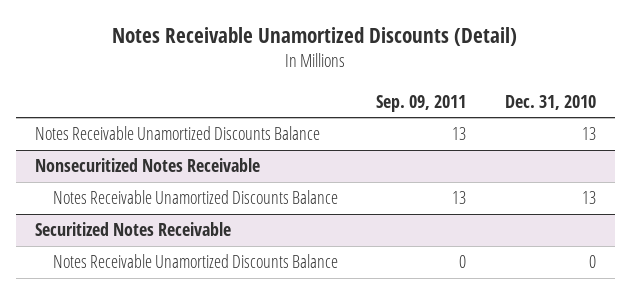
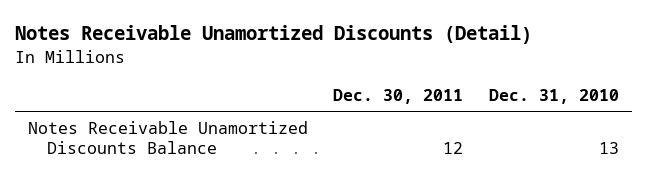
- | Sep. 09, 2011 | Dec. 31, 2010
+ | Dec. 30, 2011 | Dec. 31, 2010
- Nonsecuritized Notes Receivable
- Notes Receivable Unamortized Discounts Balance | 13 | 13
- Securitized Notes Receivable
- Notes Receivable Unamortized Discounts Balance | 0 | 0

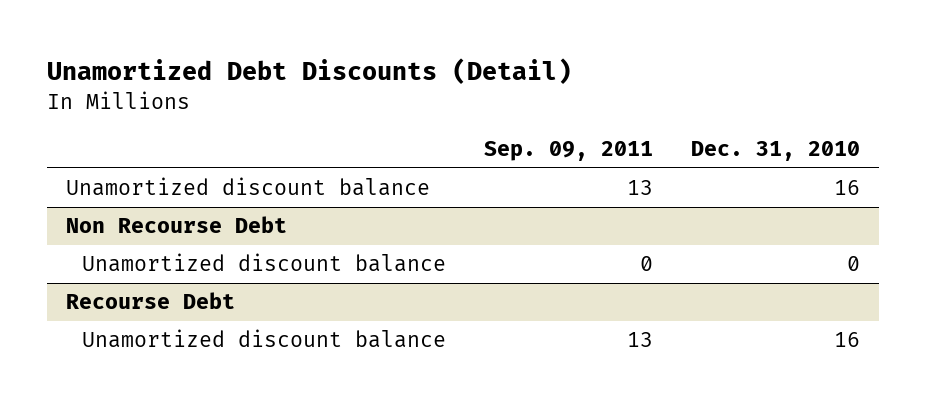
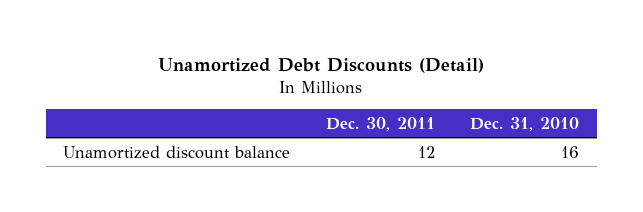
- | Sep. 09, 2011 | Dec. 31, 2010
+ | Dec. 30, 2011 | Dec. 31, 2010
- Non Recourse Debt
- Unamortized discount balance | 0 | 0
- Recourse Debt
- Unamortized discount balance | 13 | 16

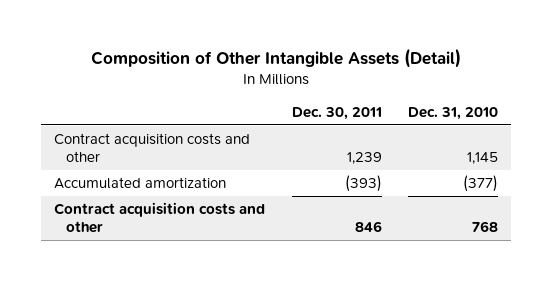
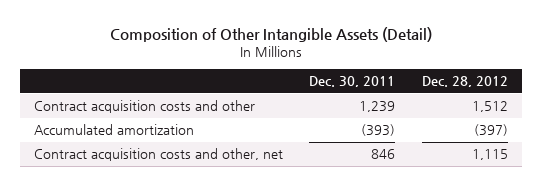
- | Dec. 30, 2011 | Dec. 31, 2010
+ | Dec. 30, 2011 | Dec. 28, 2012
- Contract acquisition costs and other | 846 | 768
+ Contract acquisition costs and other, net | 846 | 1,115

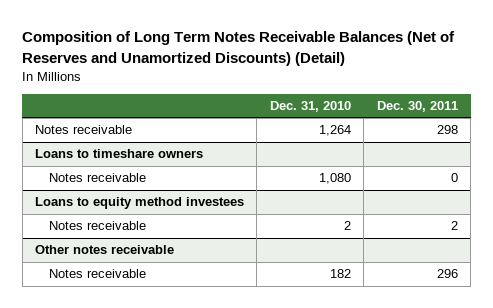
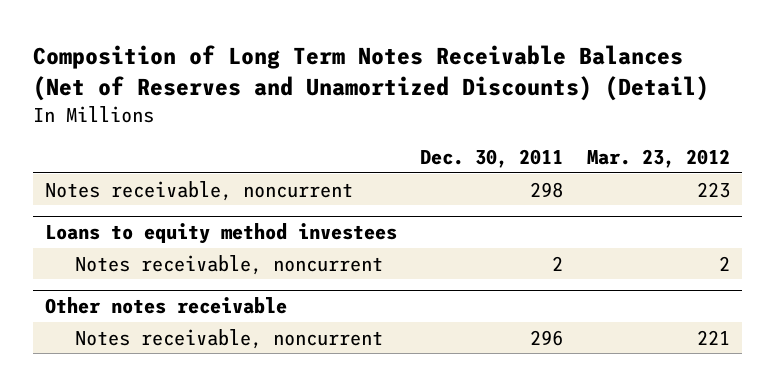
- | Dec. 31, 2010 | Dec. 30, 2011
+ | Dec. 30, 2011 | Mar. 23, 2012
- Notes receivable | 1,264 | 298
- Loans to timeshare owners
- Notes receivable | 1,080 | 0
+ Notes receivable, noncurrent | 298 | 223
@ Loans to equity method investees
- Notes receivable | 2 | 2
+ Notes receivable, noncurrent | 2 | 2
@ Other notes receivable
- Notes receivable | 182 | 296
+ Notes receivable, noncurrent | 296 | 221

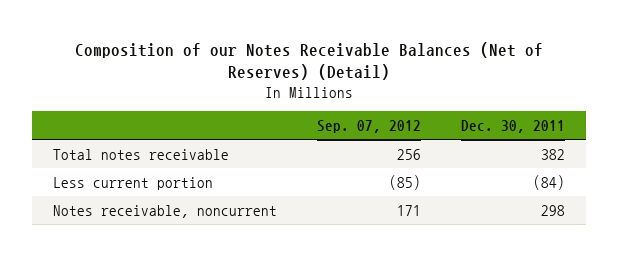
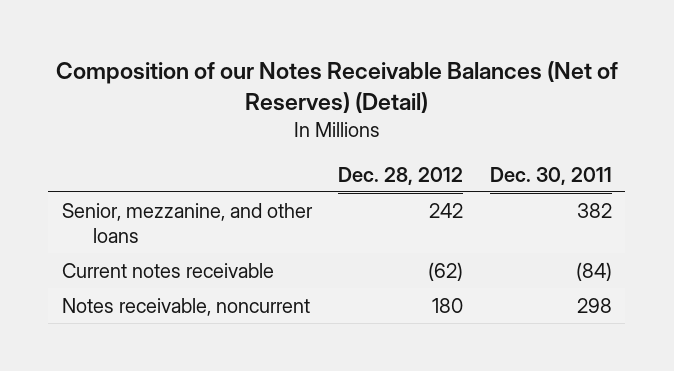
- | Sep. 07, 2012 | Dec. 30, 2011
+ | Dec. 28, 2012 | Dec. 30, 2011
- Total notes receivable | 256 | 382
- Less current portion | (85) | (84)
+ Senior, mezzanine, and other loans | 242 | 382
+ Current notes receivable | (62) | (84)

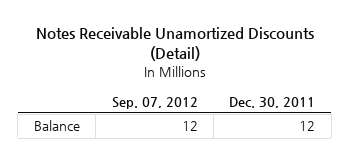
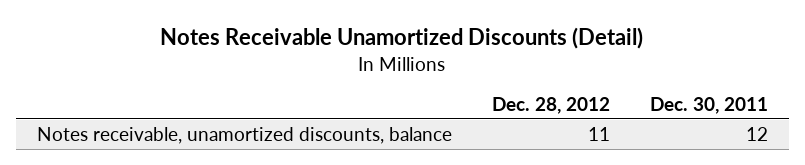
- | Sep. 07, 2012 | Dec. 30, 2011
+ | Dec. 28, 2012 | Dec. 30, 2011
- Balance | 12 | 12
+ Notes receivable, unamortized discounts, balance | 11 | 12

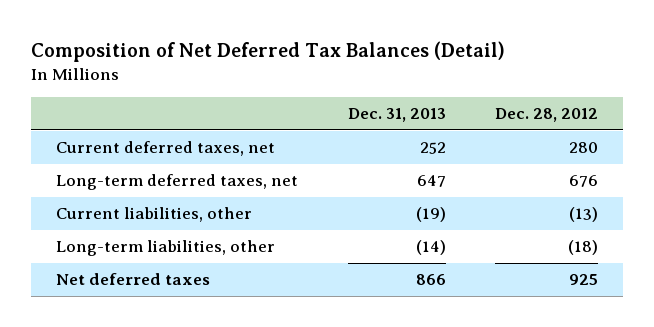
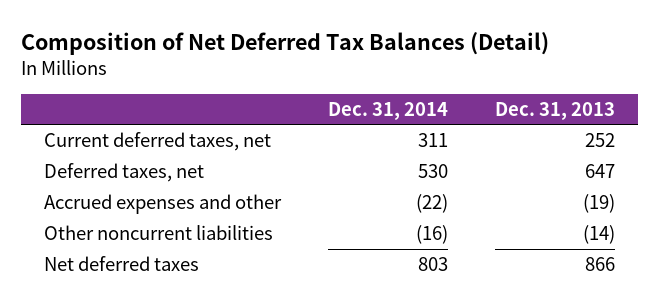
- | Dec. 31, 2013 | Dec. 28, 2012
+ | Dec. 31, 2014 | Dec. 31, 2013
- Long-term deferred taxes, net | 647 | 676
- Current liabilities, other | (19) | (13)
- Long-term liabilities, other | (14) | (18)
+ Deferred taxes, net | 530 | 647
+ Accrued expenses and other | (22) | (19)
+ Other noncurrent liabilities | (16) | (14)

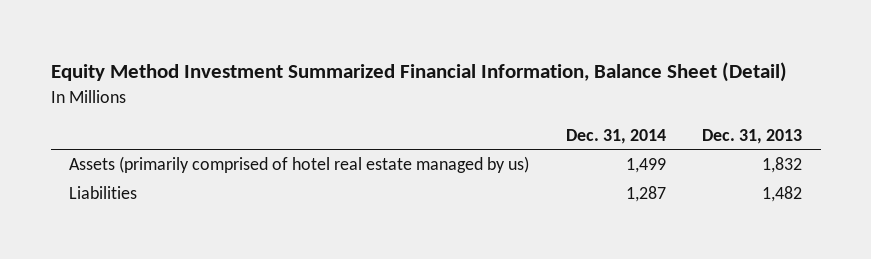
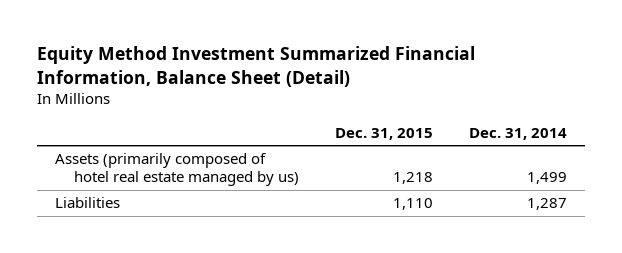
- | Dec. 31, 2014 | Dec. 31, 2013
+ | Dec. 31, 2015 | Dec. 31, 2014
- Assets (primarily comprised of hotel real estate managed by us) | 1,499 | 1,832
+ Assets (primarily composed of hotel real estate managed by us) | 1,218 | 1,499

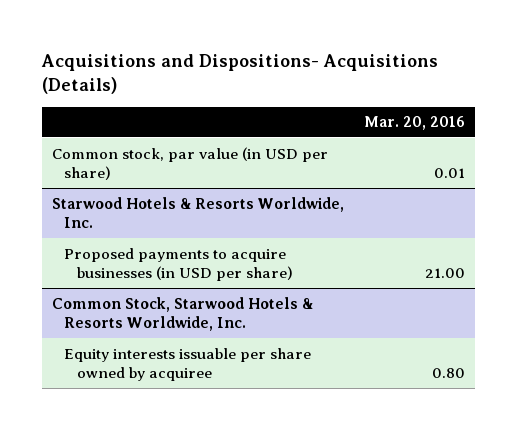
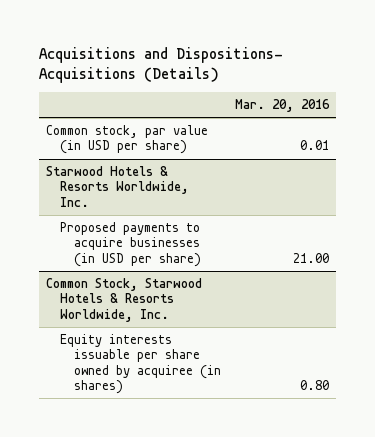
@ Common Stock, Starwood Hotels & Resorts Worldwide, Inc.
- Equity interests issuable per share owned by acquiree | 0.80
+ Equity interests issuable per share owned by acquiree (in shares) | 0.80

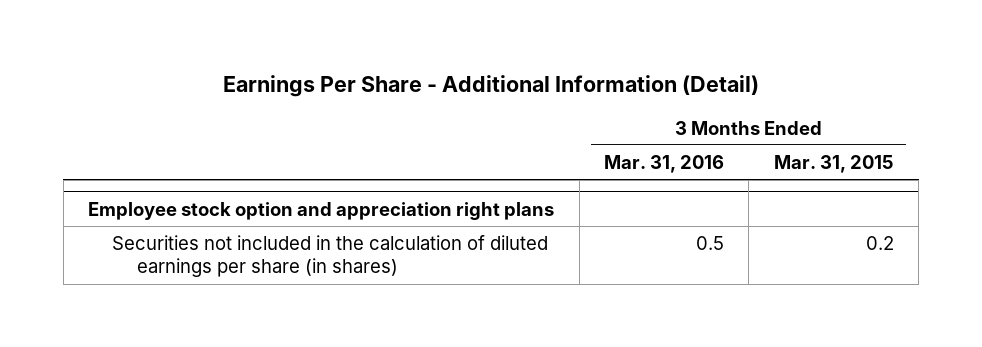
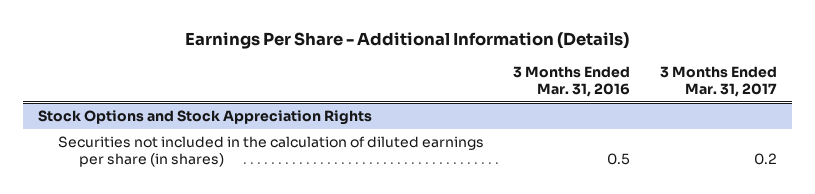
- Earnings Per Share - Additional Information (Detail)
+ Earnings Per Share - Additional Information (Details)
- | 3 Months Ended Mar. 31, 2016 | 3 Months Ended Mar. 31, 2015
+ | 3 Months Ended Mar. 31, 2016 | 3 Months Ended Mar. 31, 2017
- Employee stock option and appreciation right plans
+ Stock Options and Stock Appreciation Rights

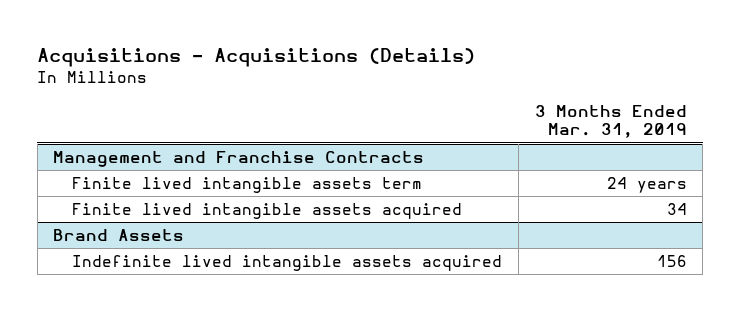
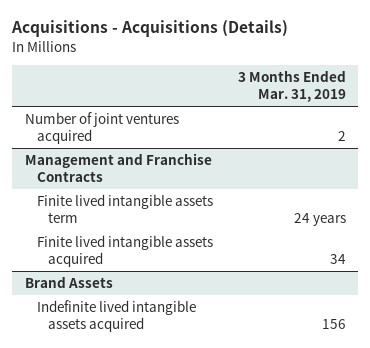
+ Number of joint ventures acquired | 2

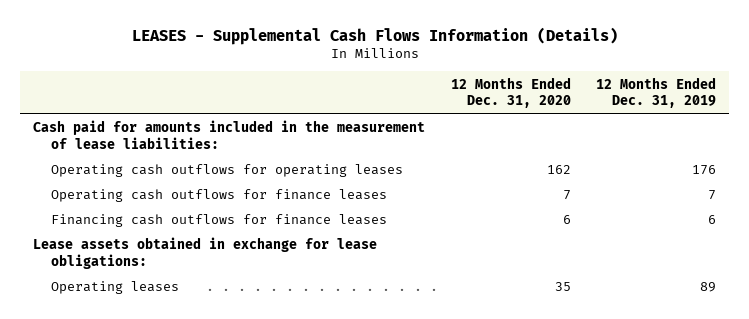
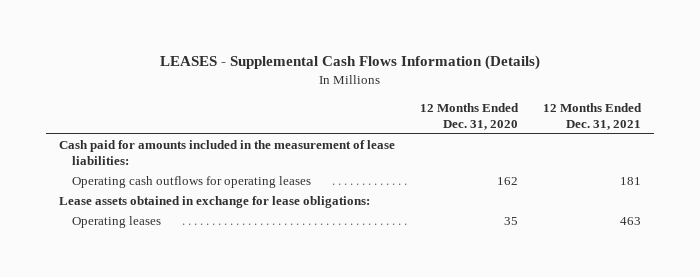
- | 12 Months Ended Dec. 31, 2020 | 12 Months Ended Dec. 31, 2019
+ | 12 Months Ended Dec. 31, 2020 | 12 Months Ended Dec. 31, 2021
- Operating cash outflows for finance leases | 7 | 7
- Financing cash outflows for finance leases | 6 | 6

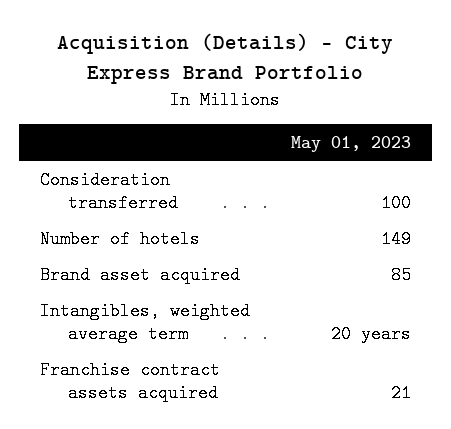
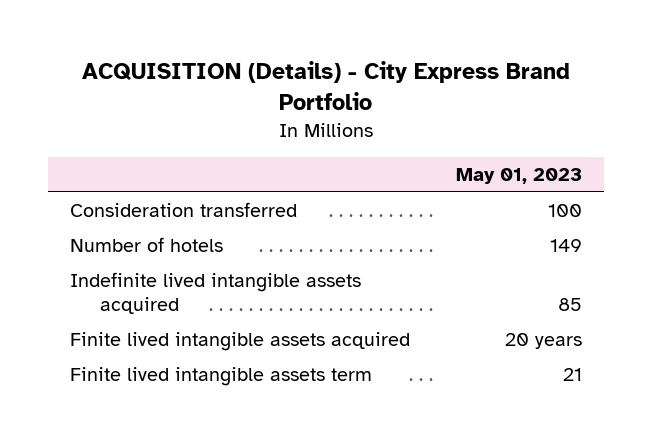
- Acquisition (Details) - City Express Brand Portfolio
+ ACQUISITION (Details) - City Express Brand Portfolio
- Brand asset acquired | 85
- Intangibles, weighted average term | 20 years
- Franchise contract assets acquired | 21
+ Indefinite lived intangible assets acquired | 85
+ Finite lived intangible assets acquired | 20 years
+ Finite lived intangible assets term | 21

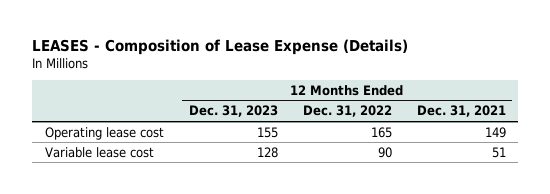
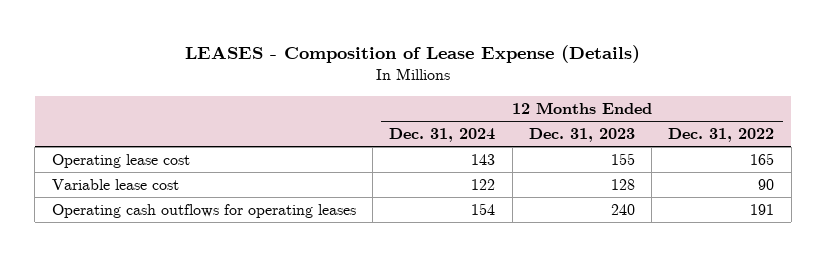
- | 12 Months Ended Dec. 31, 2023 | 12 Months Ended Dec. 31, 2022 | 12 Months Ended Dec. 31, 2021
+ | 12 Months Ended Dec. 31, 2024 | 12 Months Ended Dec. 31, 2023 | 12 Months Ended Dec. 31, 2022
+ Operating cash outflows for operating leases | 154 | 240 | 191

